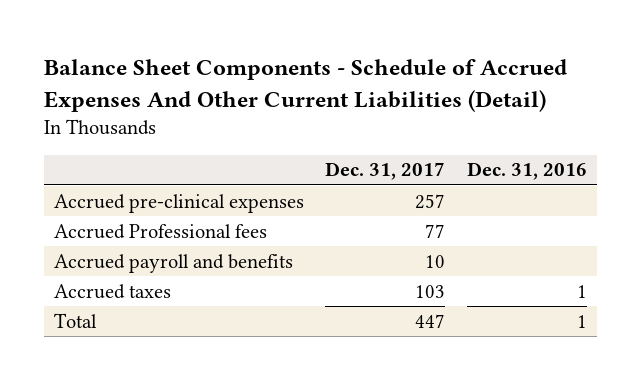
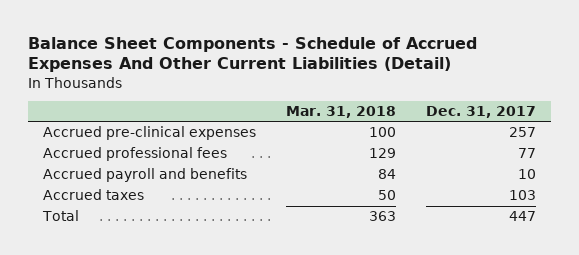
- | Dec. 31, 2017 | Dec. 31, 2016
+ | Mar. 31, 2018 | Dec. 31, 2017
- Accrued Professional fees | 77 |
+ Accrued professional fees | 129 | 77

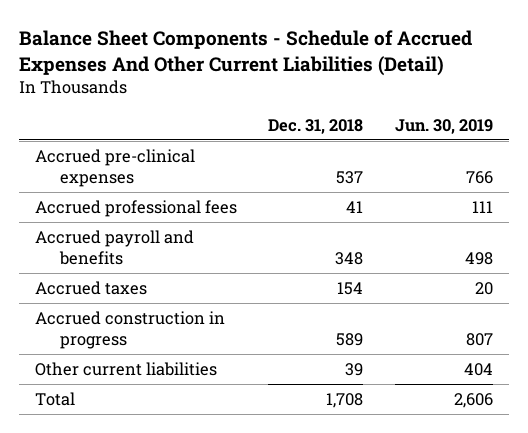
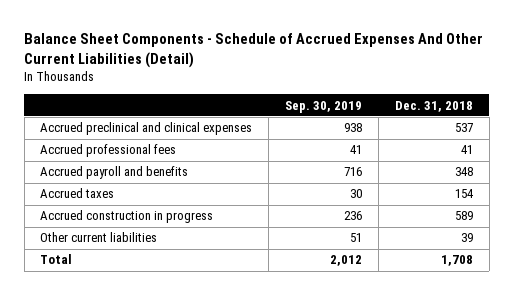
- | Dec. 31, 2018 | Jun. 30, 2019
+ | Sep. 30, 2019 | Dec. 31, 2018
- Accrued pre-clinical expenses | 537 | 766
+ Accrued preclinical and clinical expenses | 938 | 537

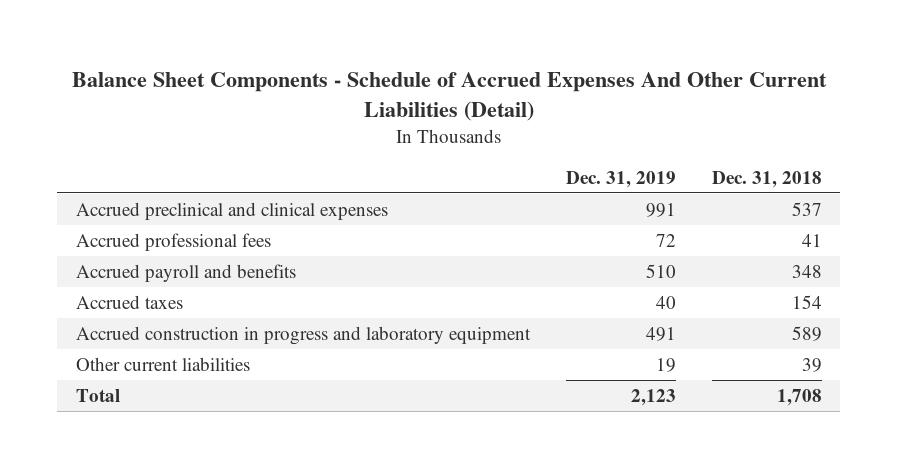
- | Sep. 30, 2019 | Dec. 31, 2018
+ | Dec. 31, 2019 | Dec. 31, 2018
- Accrued construction in progress | 236 | 589
+ Accrued construction in progress and laboratory equipment | 491 | 589

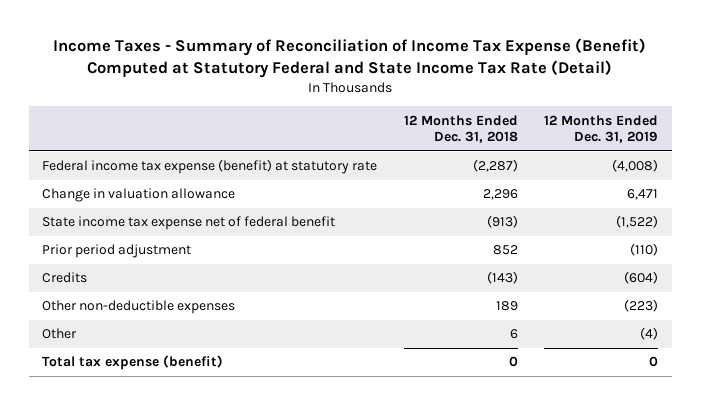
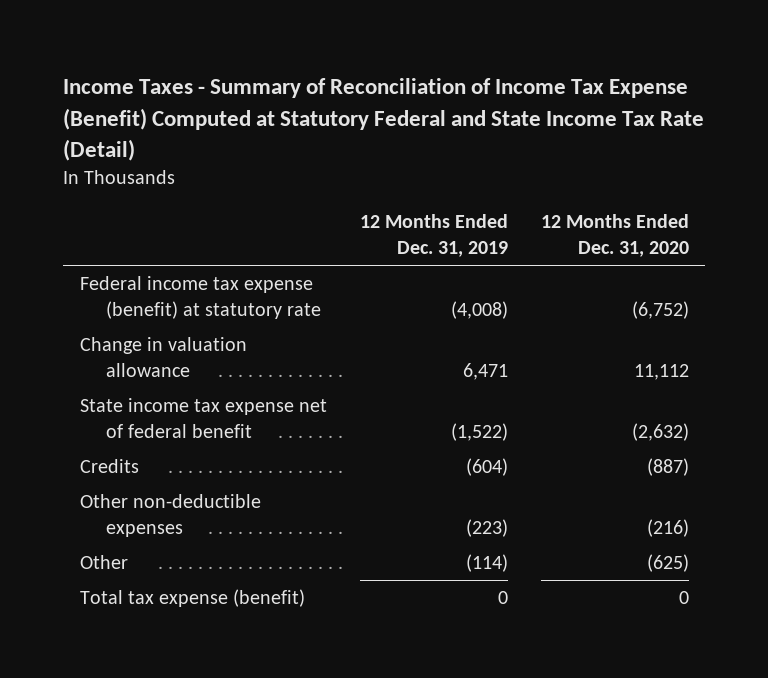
- | 12 Months Ended Dec. 31, 2018 | 12 Months Ended Dec. 31, 2019
+ | 12 Months Ended Dec. 31, 2019 | 12 Months Ended Dec. 31, 2020
- Prior period adjustment | 852 | (110)
- Other | 6 | (4)
+ Other | (114) | (625)

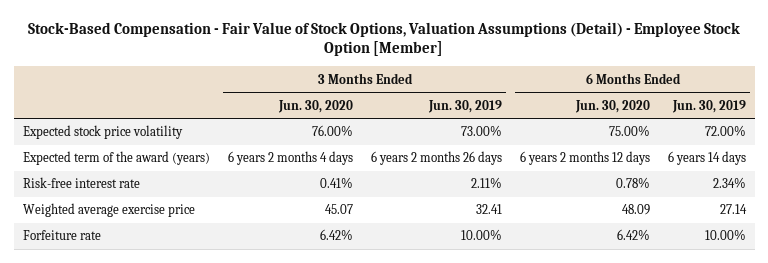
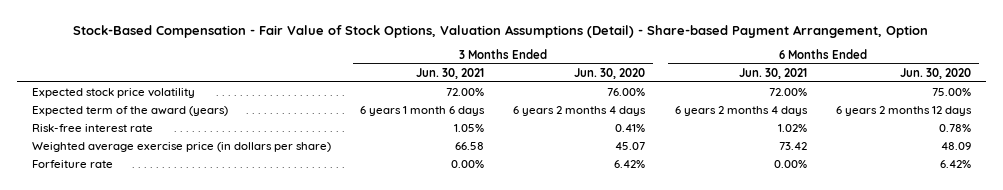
- Stock-Based Compensation - Fair Value of Stock Options, Valuation Assumptions (Detail) - Employee Stock Option [Member]
+ Stock-Based Compensation - Fair Value of Stock Options, Valuation Assumptions (Detail) - Share-based Payment Arrangement, Option
- | 3 Months Ended Jun. 30, 2020 | 3 Months Ended Jun. 30, 2019 | 6 Months Ended Jun. 30, 2020 | 6 Months Ended Jun. 30, 2019
+ | 3 Months Ended Jun. 30, 2021 | 3 Months Ended Jun. 30, 2020 | 6 Months Ended Jun. 30, 2021 | 6 Months Ended Jun. 30, 2020
- Weighted average exercise price | 45.07 | 32.41 | 48.09 | 27.14
+ Weighted average exercise price (in dollars per share) | 66.58 | 45.07 | 73.42 | 48.09

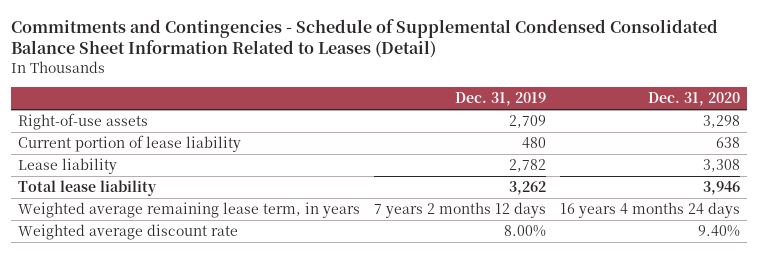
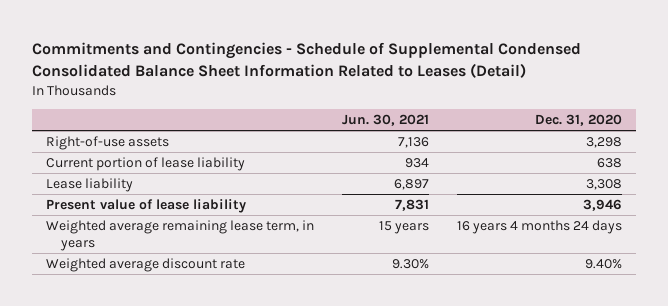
- | Dec. 31, 2019 | Dec. 31, 2020
+ | Jun. 30, 2021 | Dec. 31, 2020
- Total lease liability | 3,262 | 3,946
+ Present value of lease liability | 7,831 | 3,946

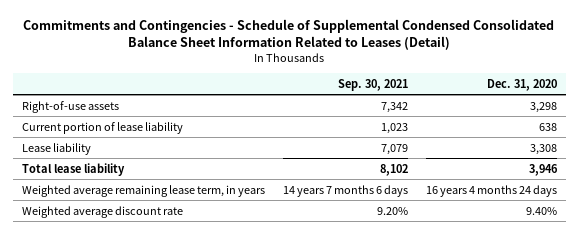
- | Jun. 30, 2021 | Dec. 31, 2020
+ | Sep. 30, 2021 | Dec. 31, 2020
- Present value of lease liability | 7,831 | 3,946
+ Total lease liability | 8,102 | 3,946

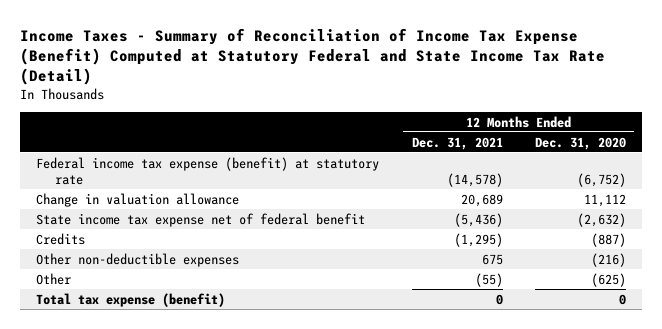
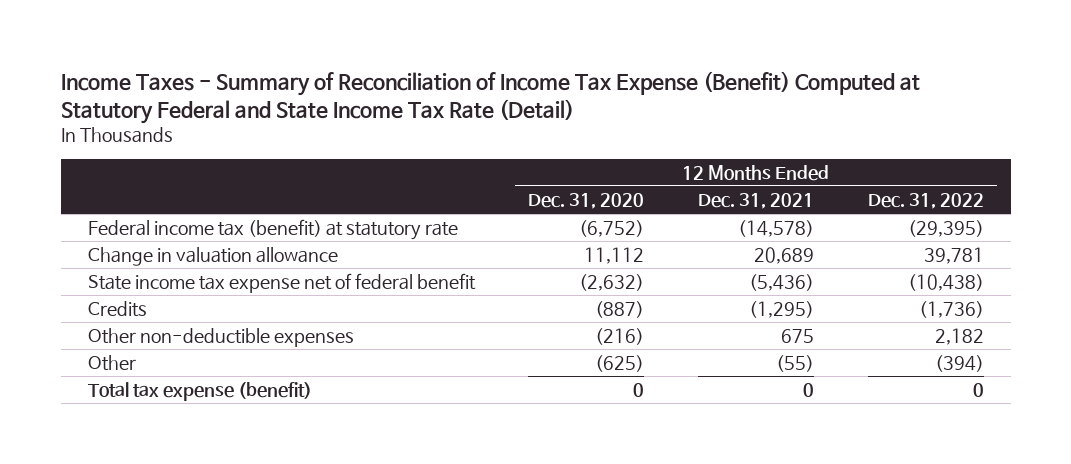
- | 12 Months Ended Dec. 31, 2021 | 12 Months Ended Dec. 31, 2020
+ | 12 Months Ended Dec. 31, 2020 | 12 Months Ended Dec. 31, 2021 | 12 Months Ended Dec. 31, 2022
- Federal income tax expense (benefit) at statutory rate | (14,578) | (6,752)
+ Federal income tax (benefit) at statutory rate | (6,752) | (14,578) | (29,395)

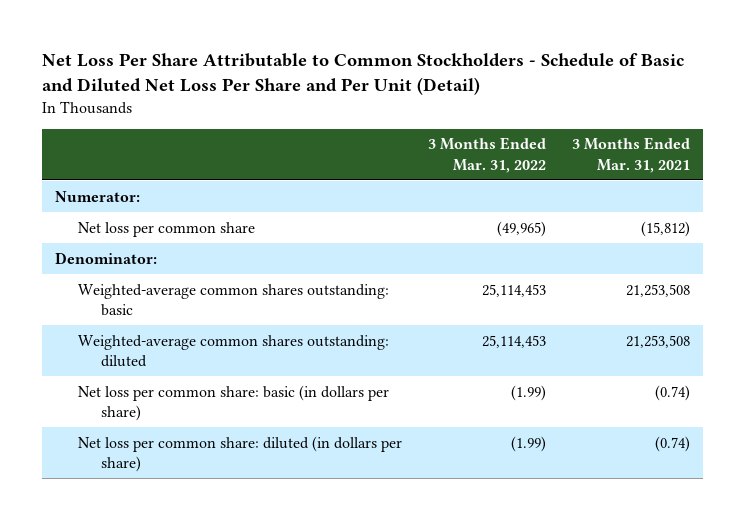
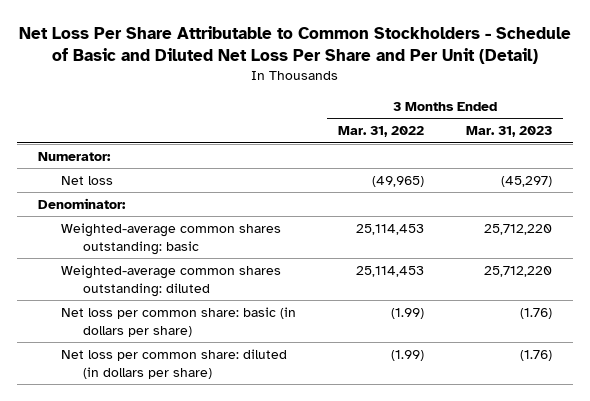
- | 3 Months Ended Mar. 31, 2022 | 3 Months Ended Mar. 31, 2021
+ | 3 Months Ended Mar. 31, 2022 | 3 Months Ended Mar. 31, 2023
- Net loss per common share | (49,965) | (15,812)
+ Net loss | (49,965) | (45,297)

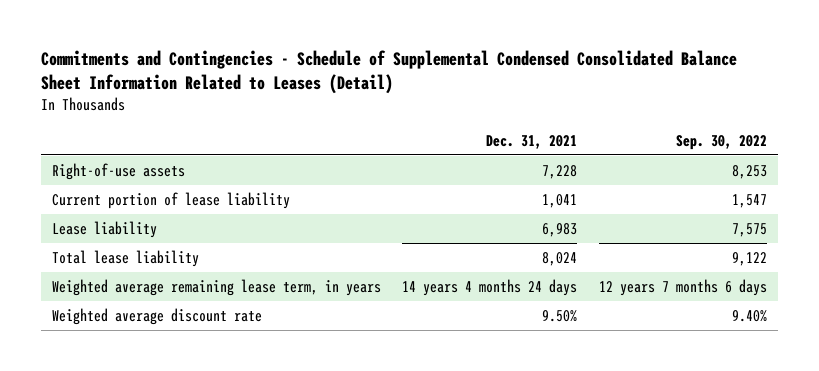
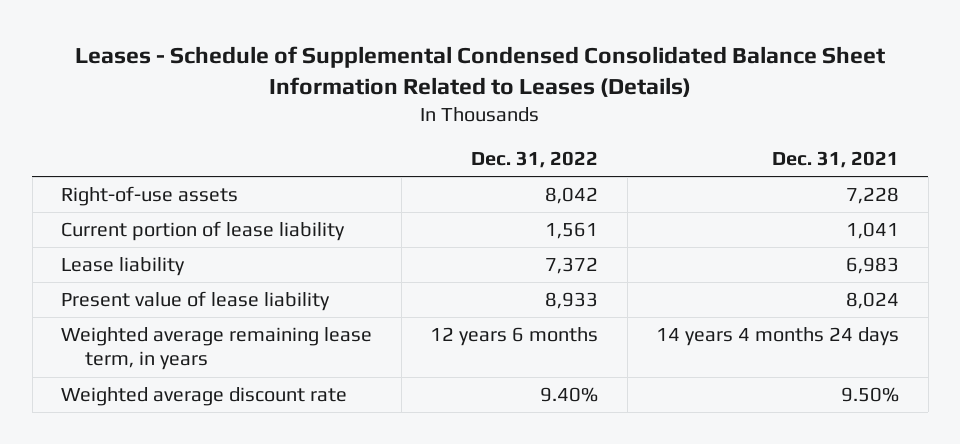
- Commitments and Contingencies - Schedule of Supplemental Condensed Consolidated Balance Sheet Information Related to Leases (Detail)
+ Leases - Schedule of Supplemental Condensed Consolidated Balance Sheet Information Related to Leases (Details)
- | Dec. 31, 2021 | Sep. 30, 2022
+ | Dec. 31, 2022 | Dec. 31, 2021
- Total lease liability | 8,024 | 9,122
+ Present value of lease liability | 8,933 | 8,024

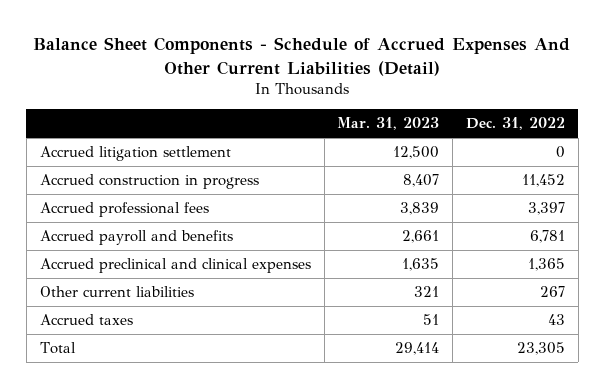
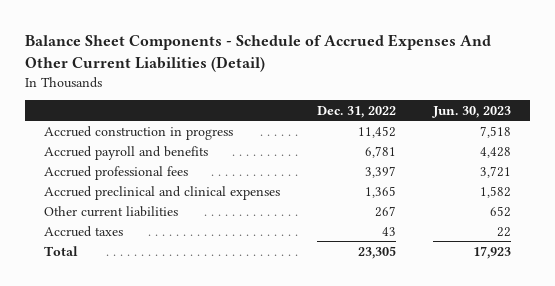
- | Mar. 31, 2023 | Dec. 31, 2022
+ | Dec. 31, 2022 | Jun. 30, 2023
- Accrued litigation settlement | 12,500 | 0
moved down: Accrued professional fees | 3,397 | 3,721

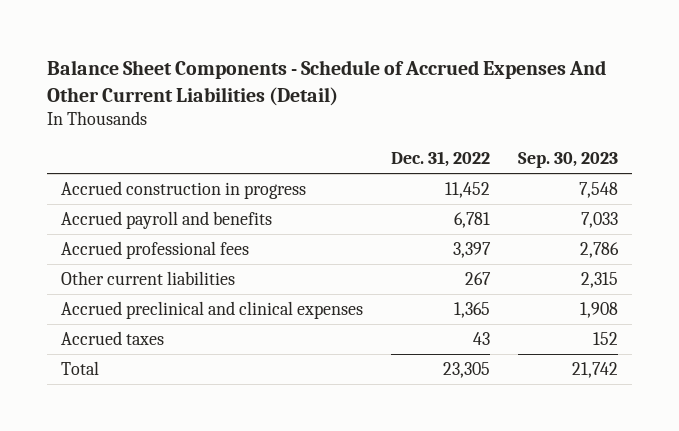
- | Dec. 31, 2022 | Jun. 30, 2023
+ | Dec. 31, 2022 | Sep. 30, 2023
moved down: Accrued preclinical and clinical expenses | 1,365 | 1,908

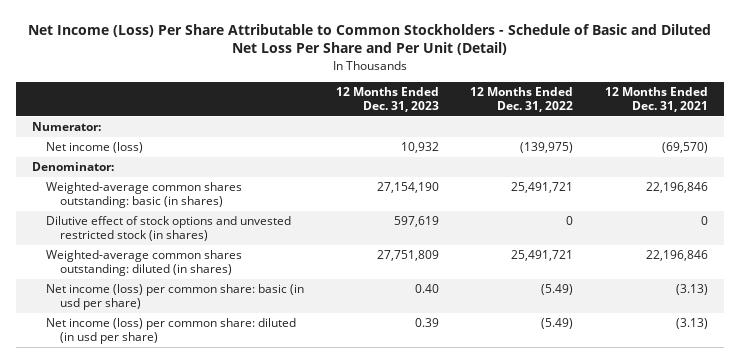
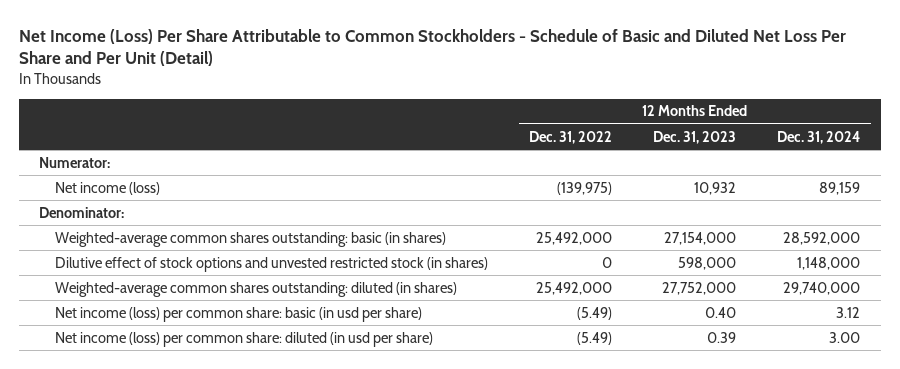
- | 12 Months Ended Dec. 31, 2023 | 12 Months Ended Dec. 31, 2022 | 12 Months Ended Dec. 31, 2021
+ | 12 Months Ended Dec. 31, 2022 | 12 Months Ended Dec. 31, 2023 | 12 Months Ended Dec. 31, 2024
- Weighted-average common shares outstanding: basic (in shares) | 27,154,190 | 25,491,721 | 22,196,846
- Dilutive effect of stock options and unvested restricted stock (in shares) | 597,619 | 0 | 0
- Weighted-average common shares outstanding: diluted (in shares) | 27,751,809 | 25,491,721 | 22,196,846
+ Weighted-average common shares outstanding: basic (in shares) | 25,492,000 | 27,154,000 | 28,592,000
+ Dilutive effect of stock options and unvested restricted stock (in shares) | 0 | 598,000 | 1,148,000
+ Weighted-average common shares outstanding: diluted (in shares) | 25,492,000 | 27,752,000 | 29,740,000

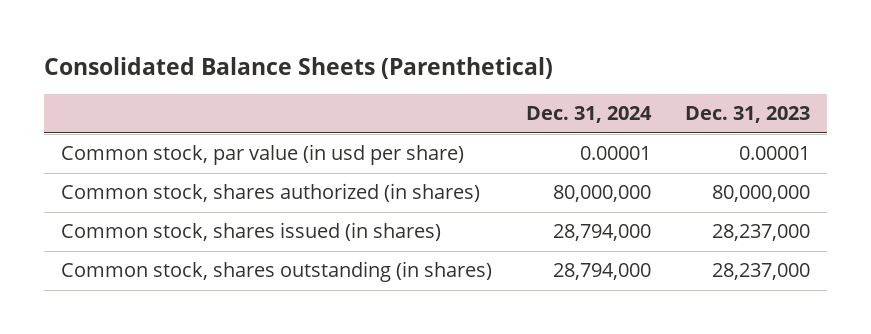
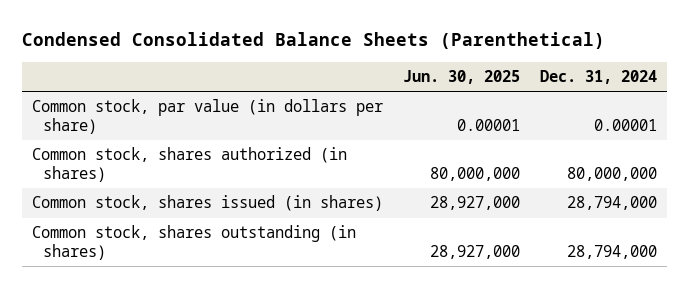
- Consolidated Balance Sheets (Parenthetical)
+ Condensed Consolidated Balance Sheets (Parenthetical)
- | Dec. 31, 2024 | Dec. 31, 2023
+ | Jun. 30, 2025 | Dec. 31, 2024
- Common stock, par value (in usd per share) | 0.00001 | 0.00001
+ Common stock, par value (in dollars per share) | 0.00001 | 0.00001

